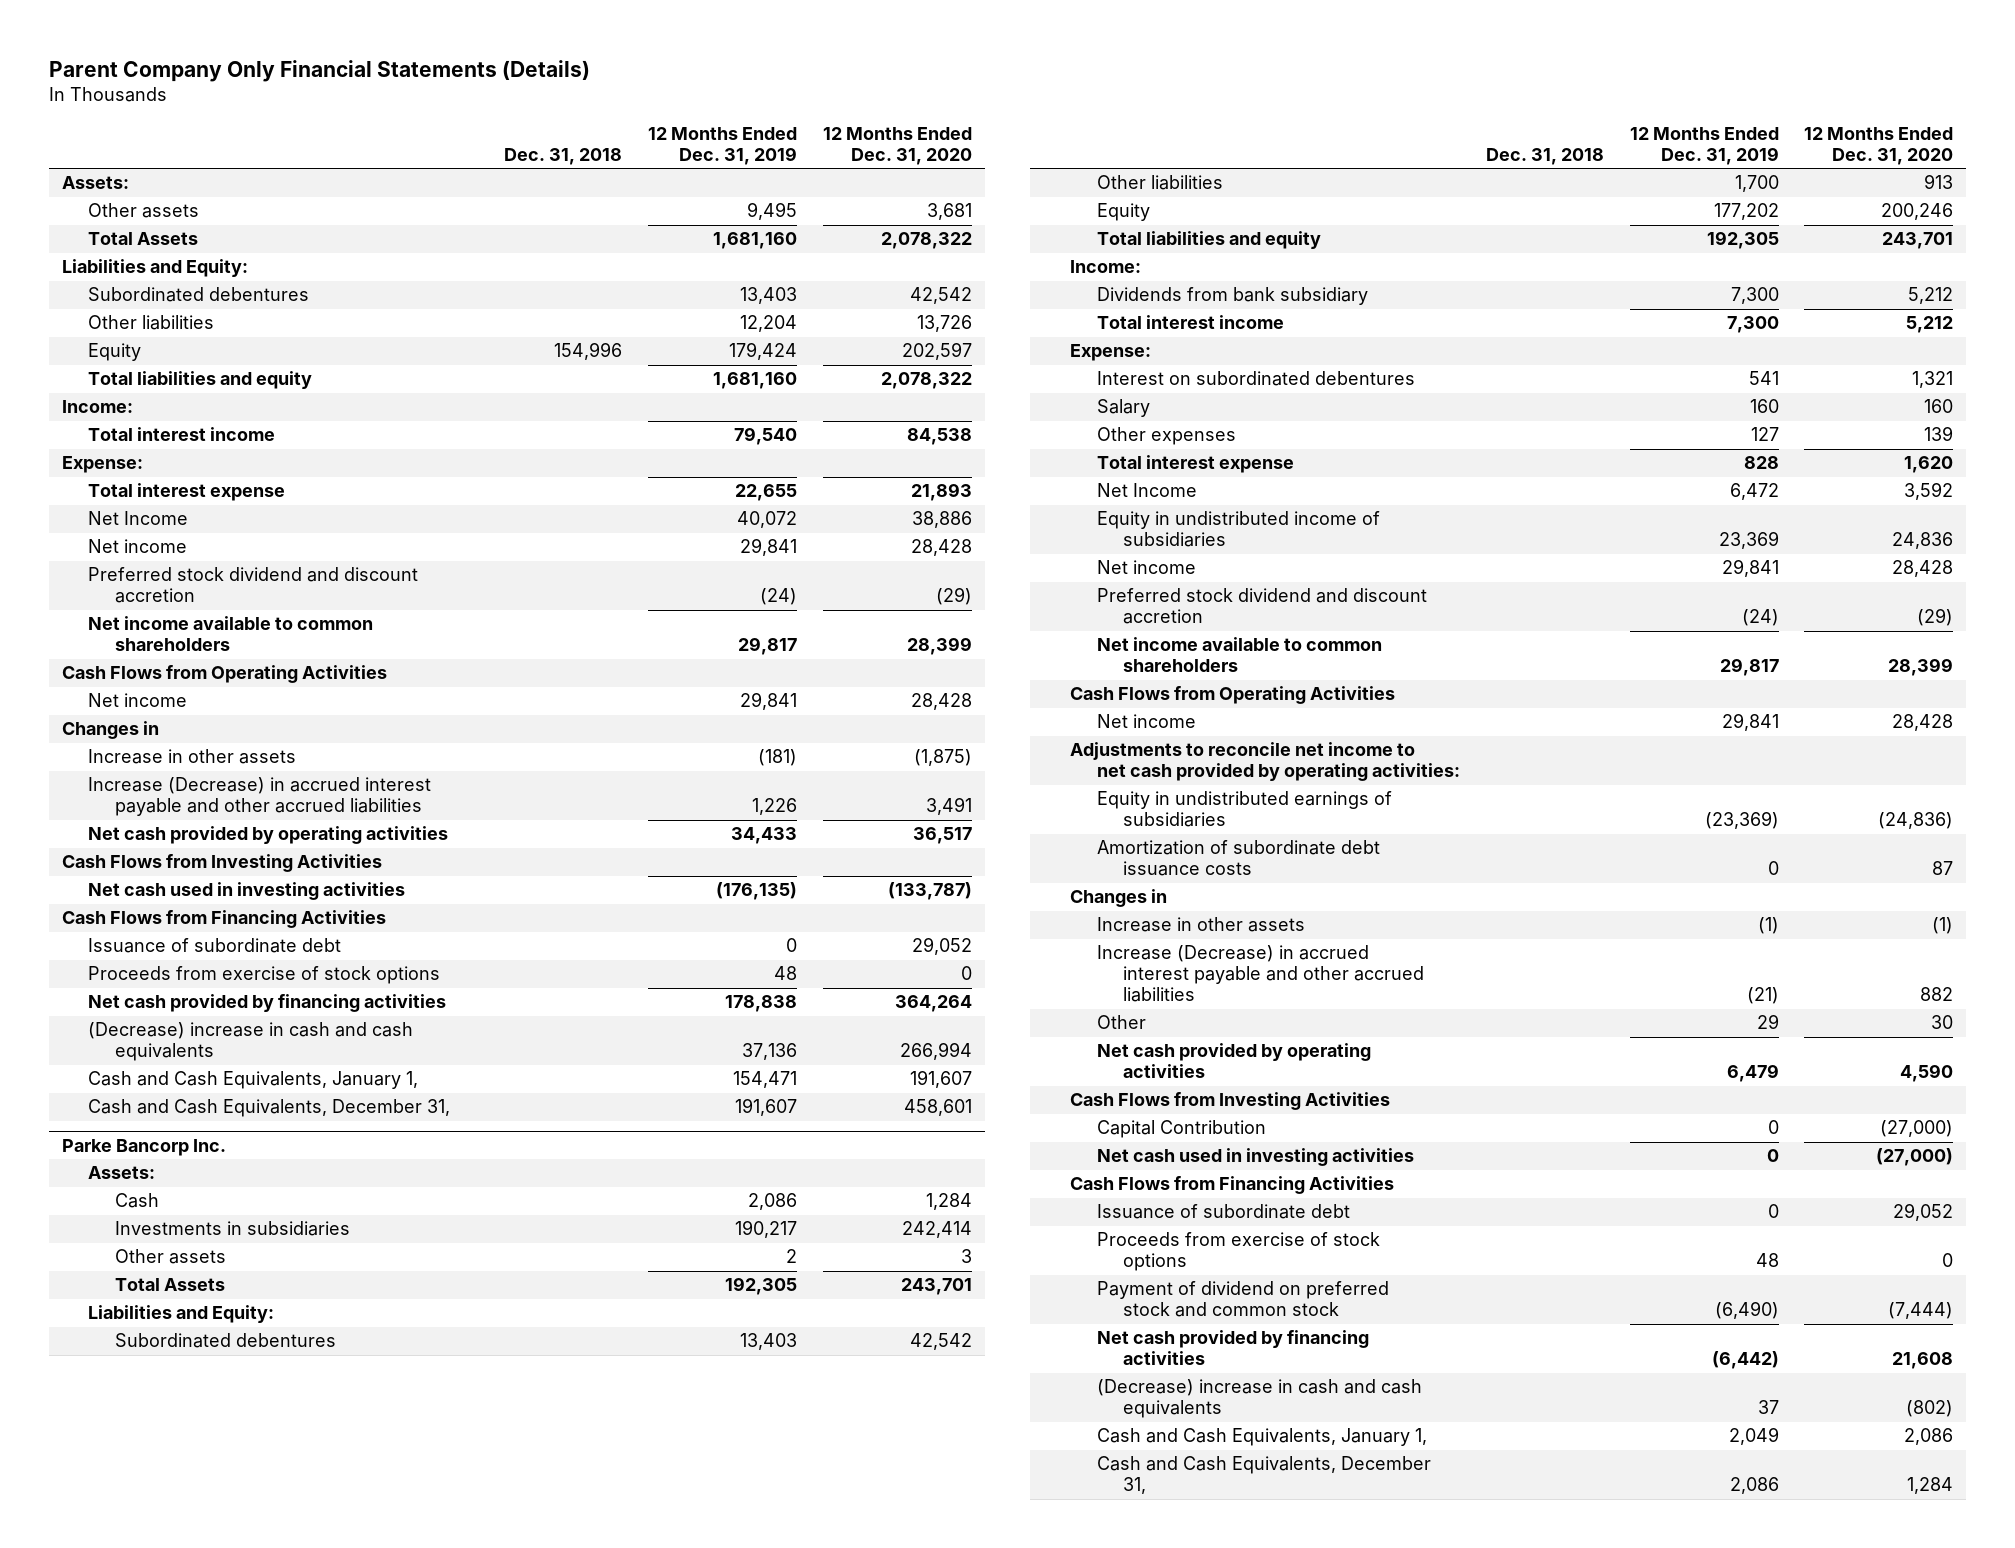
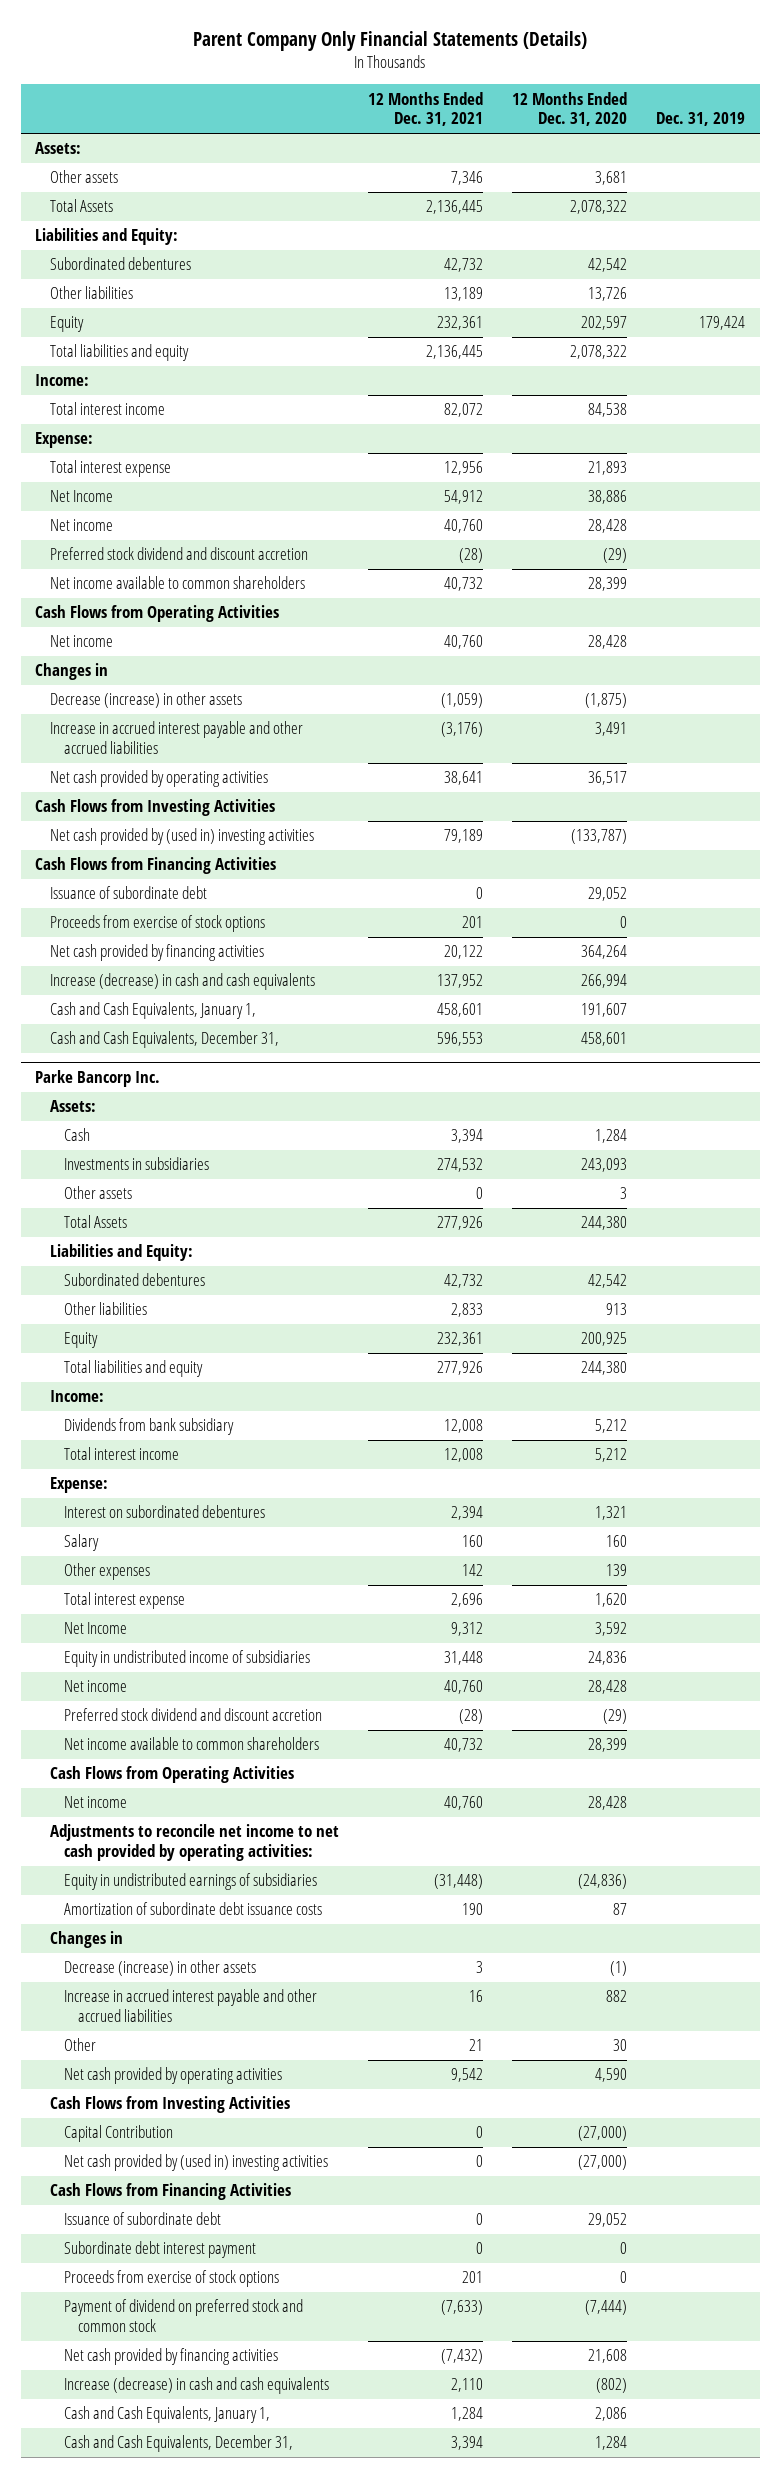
- | Dec. 31, 2018 | 12 Months Ended Dec. 31, 2019 | 12 Months Ended Dec. 31, 2020
+ | 12 Months Ended Dec. 31, 2021 | 12 Months Ended Dec. 31, 2020 | Dec. 31, 2019
- Increase in other assets | | (181) | (1,875)
- Increase (Decrease) in accrued interest payable and other accrued liabilities | | 1,226 | 3,491
+ Decrease (increase) in other assets | (1,059) | (1,875) |
+ Increase in accrued interest payable and other accrued liabilities | (3,176) | 3,491 |
- Net cash used in investing activities | | (176,135) | (133,787)
+ Net cash provided by (used in) investing activities | 79,189 | (133,787) |
- (Decrease) increase in cash and cash equivalents | | 37,136 | 266,994
+ Increase (decrease) in cash and cash equivalents | 137,952 | 266,994 |
@ Parke Bancorp Inc.
- Investments in subsidiaries | | 190,217 | 242,414
+ Investments in subsidiaries | 274,532 | 243,093 |
- Total Assets | | 192,305 | 243,701
+ Total Assets | 277,926 | 244,380 |
- Equity | | 177,202 | 200,246
- Total liabilities and equity | | 192,305 | 243,701
+ Equity | 232,361 | 200,925 |
+ Total liabilities and equity | 277,926 | 244,380 |
- Increase in other assets | | (1) | (1)
- Increase (Decrease) in accrued interest payable and other accrued liabilities | | (21) | 882
+ Decrease (increase) in other assets | 3 | (1) |
+ Increase in accrued interest payable and other accrued liabilities | 16 | 882 |
- Net cash used in investing activities | | 0 | (27,000)
+ Net cash provided by (used in) investing activities | 0 | (27,000) |
+ Subordinate debt interest payment | 0 | 0 |
- (Decrease) increase in cash and cash equivalents | | 37 | (802)
+ Increase (decrease) in cash and cash equivalents | 2,110 | (802) |

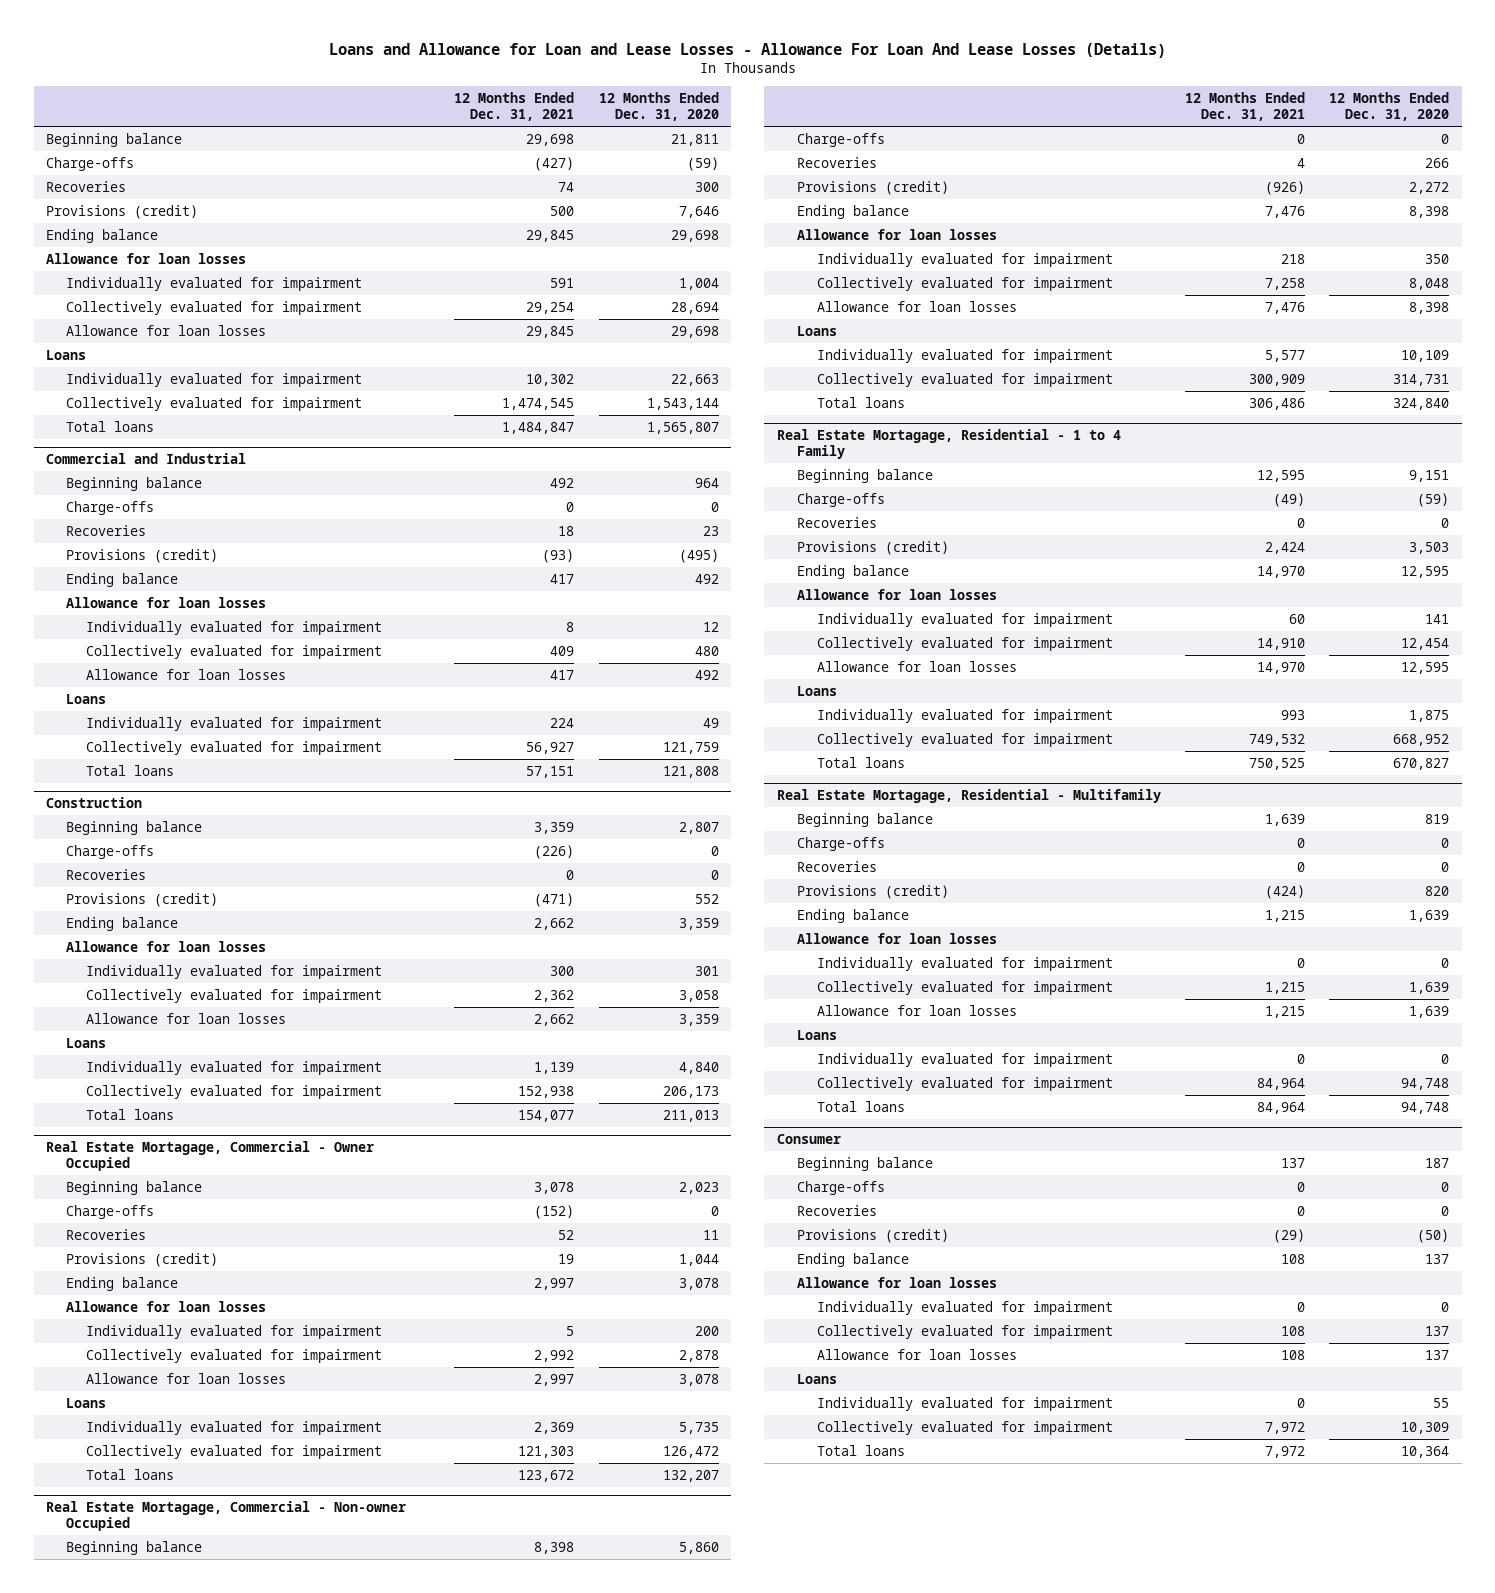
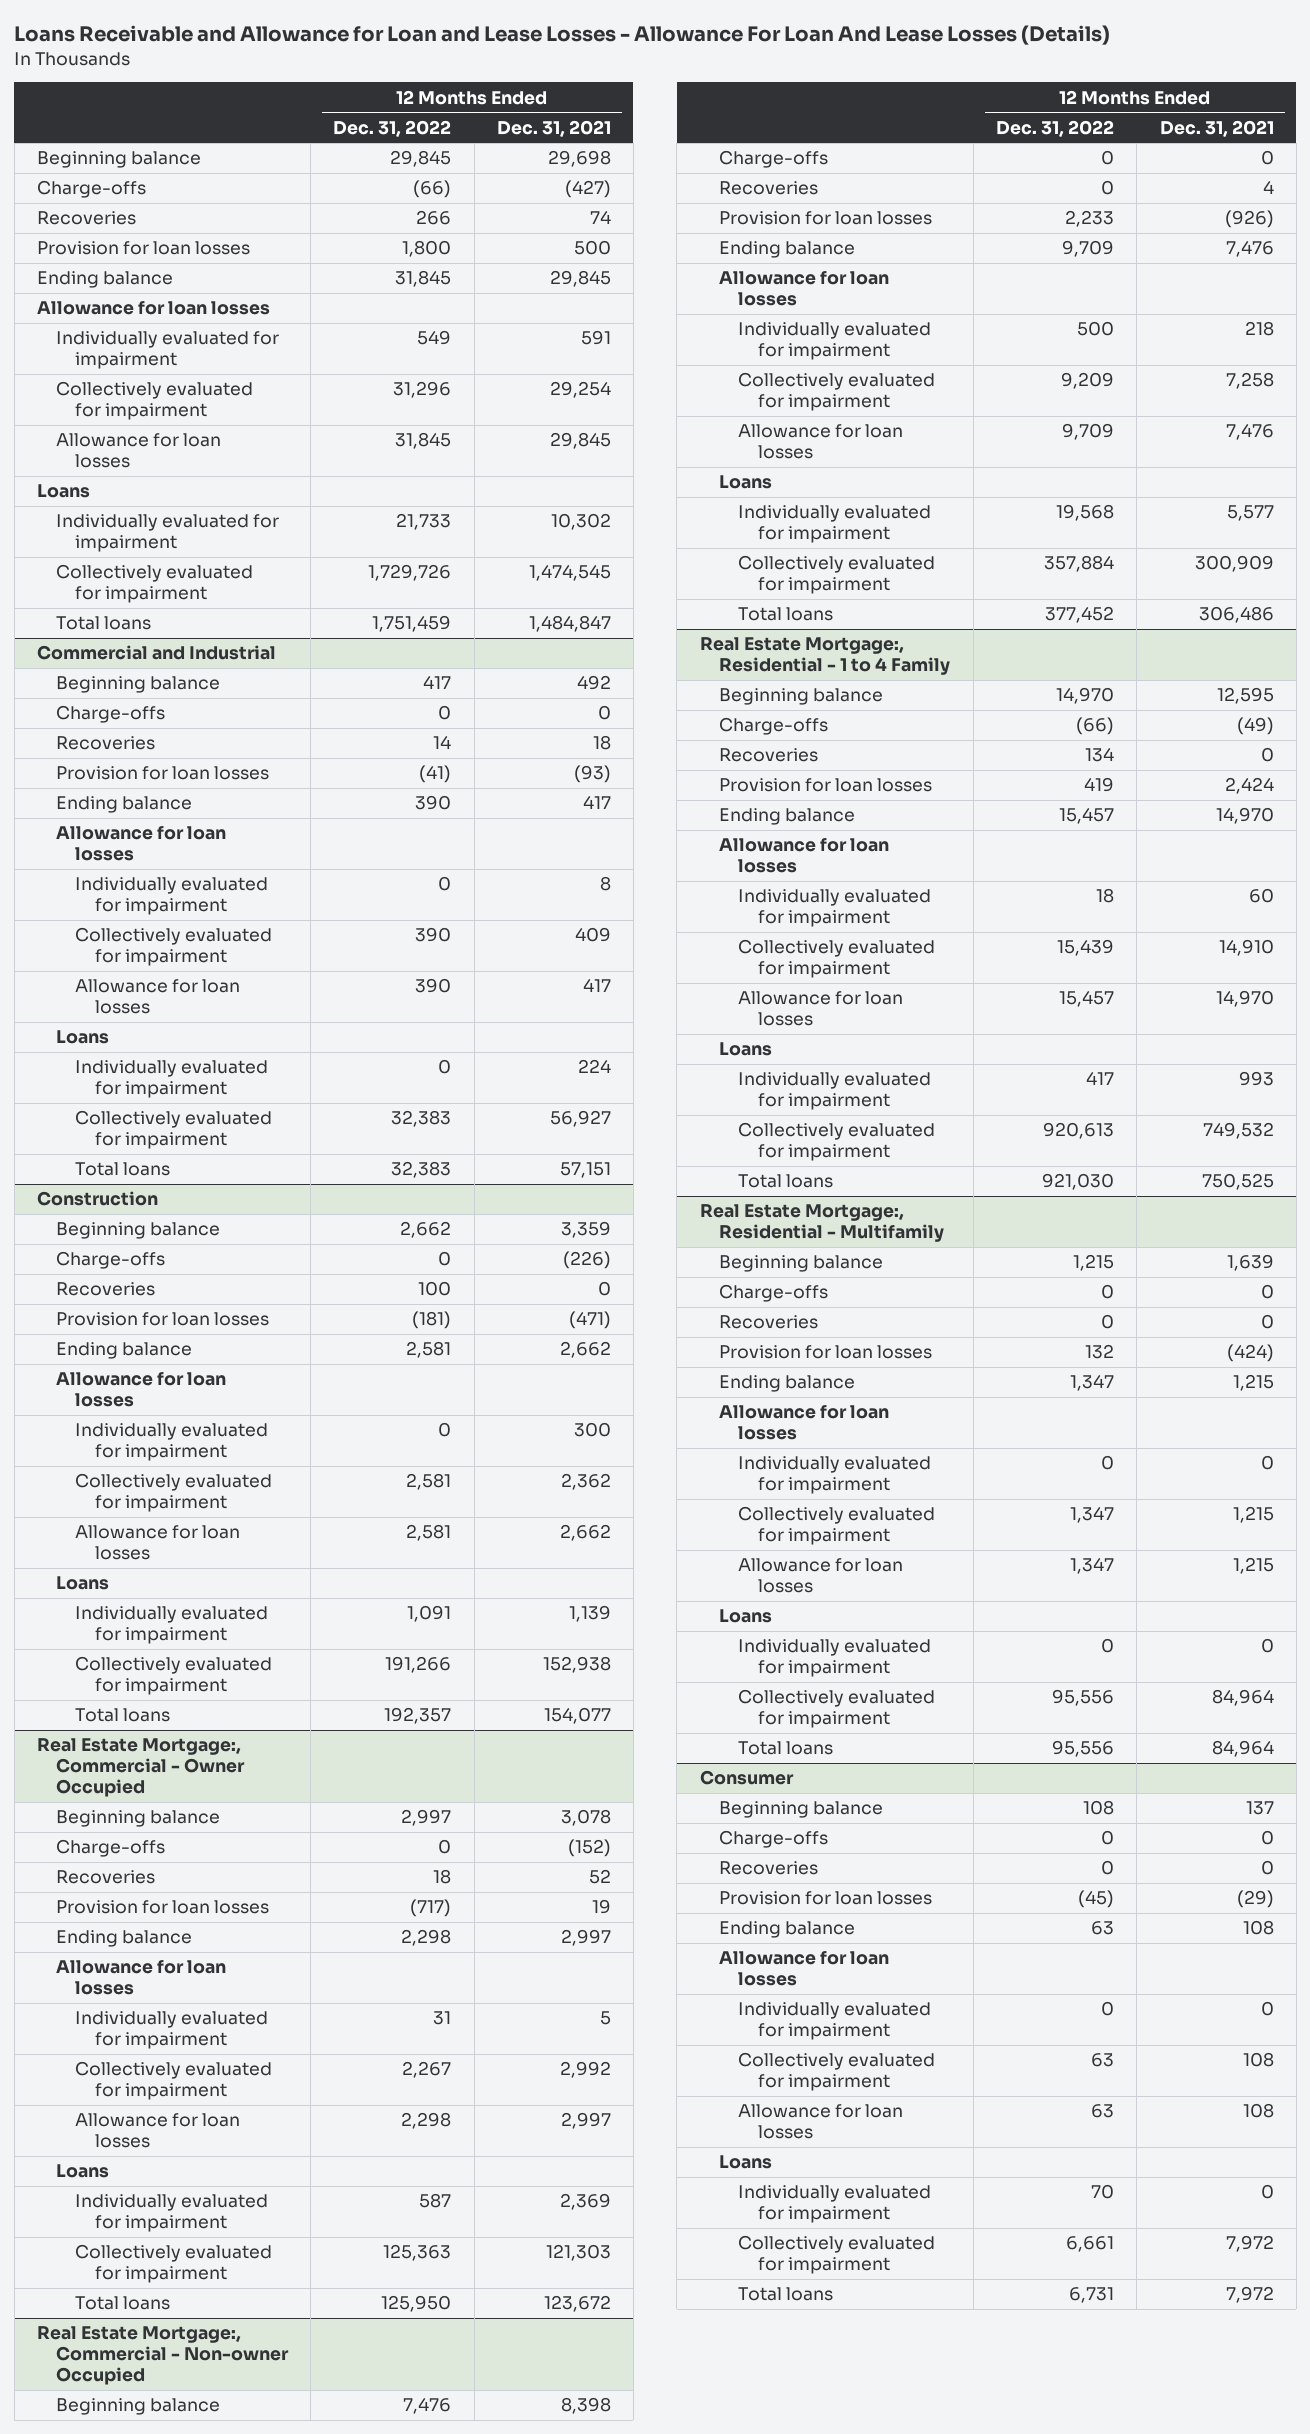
- Loans and Allowance for Loan and Lease Losses - Allowance For Loan And Lease Losses (Details)
+ Loans Receivable and Allowance for Loan and Lease Losses - Allowance For Loan And Lease Losses (Details)
- | 12 Months Ended Dec. 31, 2021 | 12 Months Ended Dec. 31, 2020
+ | 12 Months Ended Dec. 31, 2022 | 12 Months Ended Dec. 31, 2021
- Provisions (credit) | 500 | 7,646
+ Provision for loan losses | 1,800 | 500
@ Commercial and Industrial
- Provisions (credit) | (93) | (495)
+ Provision for loan losses | (41) | (93)
@ Construction
- Provisions (credit) | (471) | 552
+ Provision for loan losses | (181) | (471)
- Real Estate Mortagage, Commercial - Owner Occupied
+ Real Estate Mortgage:, Commercial - Owner Occupied
- Provisions (credit) | 19 | 1,044
+ Provision for loan losses | (717) | 19
- Real Estate Mortagage, Commercial - Non-owner Occupied
+ Real Estate Mortgage:, Commercial - Non-owner Occupied
- Provisions (credit) | (926) | 2,272
+ Provision for loan losses | 2,233 | (926)
- Real Estate Mortagage, Residential - 1 to 4 Family
+ Real Estate Mortgage:, Residential - 1 to 4 Family
- Provisions (credit) | 2,424 | 3,503
+ Provision for loan losses | 419 | 2,424
- Real Estate Mortagage, Residential - Multifamily
+ Real Estate Mortgage:, Residential - Multifamily
- Provisions (credit) | (424) | 820
+ Provision for loan losses | 132 | (424)
@ Consumer
- Provisions (credit) | (29) | (50)
+ Provision for loan losses | (45) | (29)

